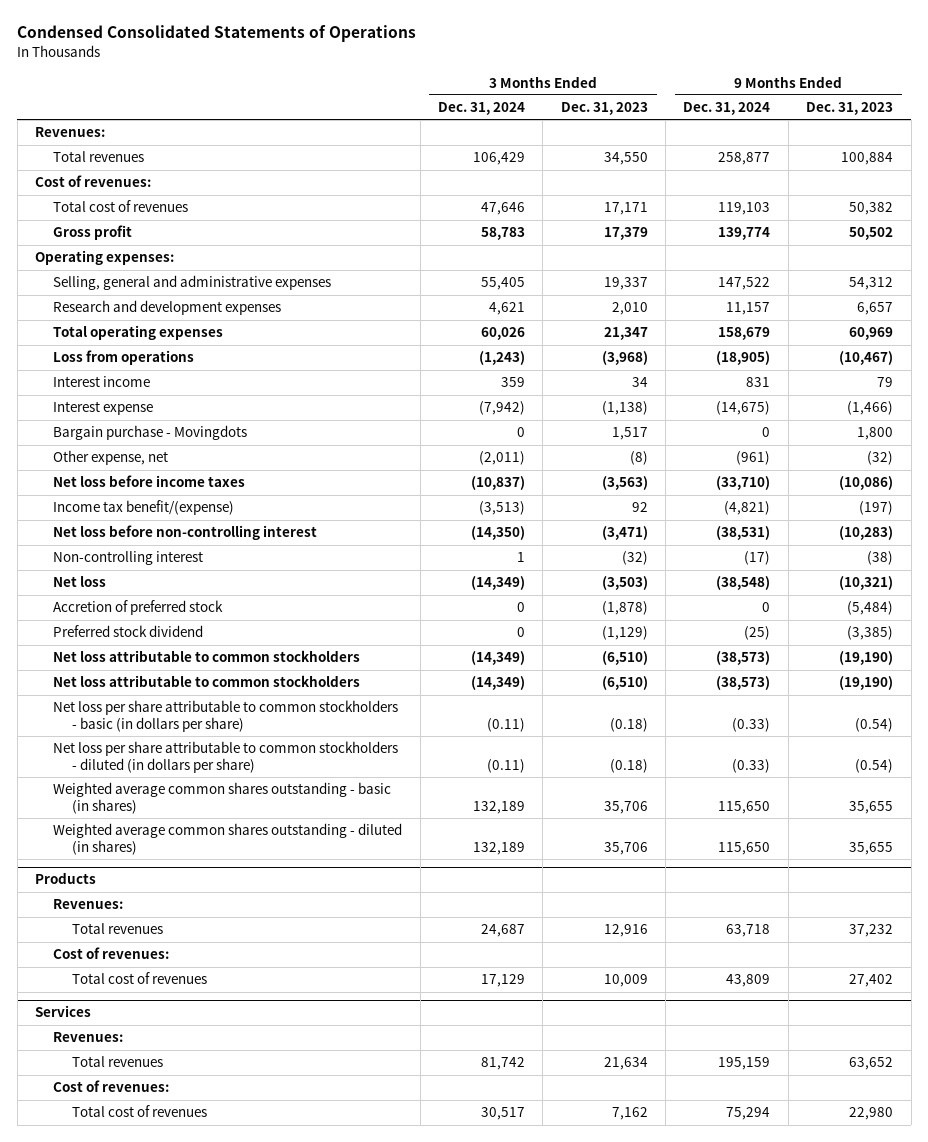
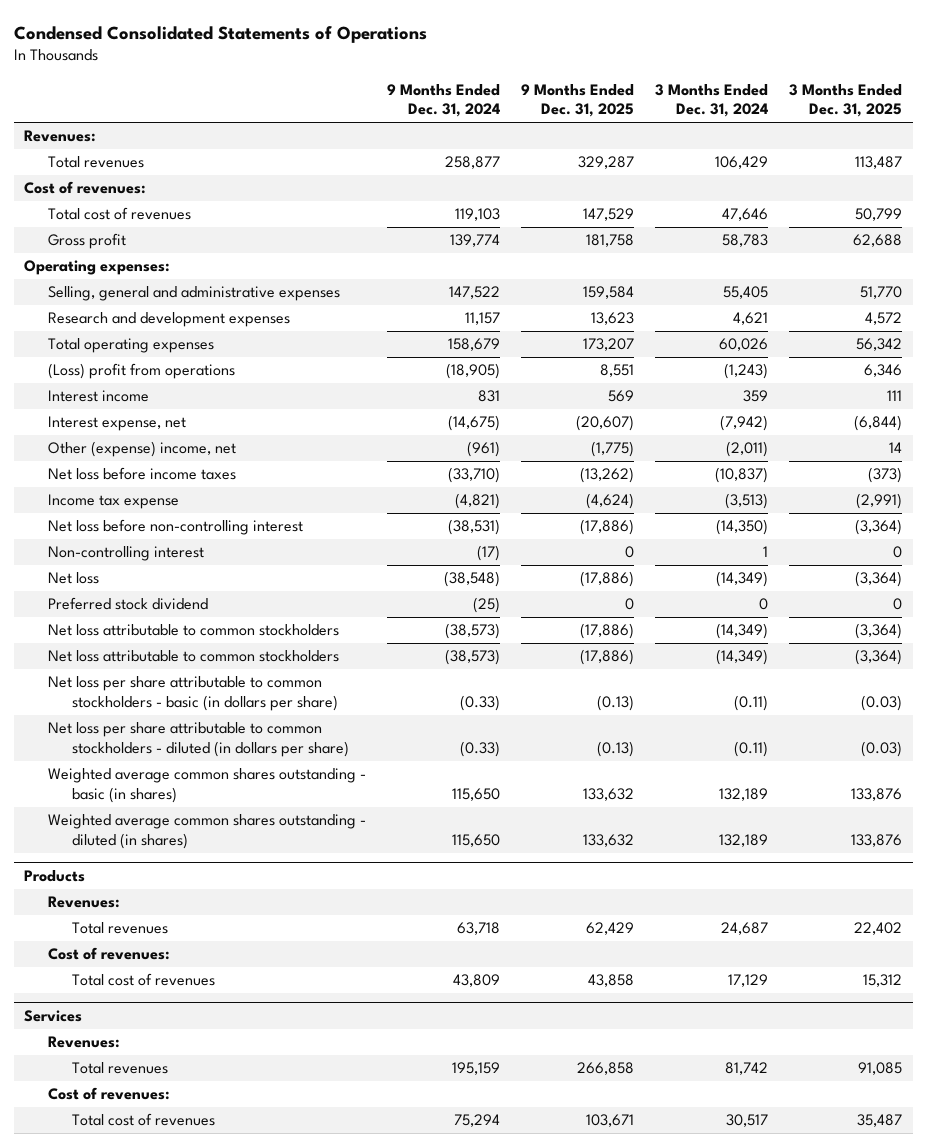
- | 3 Months Ended Dec. 31, 2024 | 3 Months Ended Dec. 31, 2023 | 9 Months Ended Dec. 31, 2024 | 9 Months Ended Dec. 31, 2023
+ | 9 Months Ended Dec. 31, 2024 | 9 Months Ended Dec. 31, 2025 | 3 Months Ended Dec. 31, 2024 | 3 Months Ended Dec. 31, 2025
- Loss from operations | (1,243) | (3,968) | (18,905) | (10,467)
+ (Loss) profit from operations | (18,905) | 8,551 | (1,243) | 6,346
- Interest expense | (7,942) | (1,138) | (14,675) | (1,466)
- Bargain purchase - Movingdots | 0 | 1,517 | 0 | 1,800
- Other expense, net | (2,011) | (8) | (961) | (32)
+ Interest expense, net | (14,675) | (20,607) | (7,942) | (6,844)
+ Other (expense) income, net | (961) | (1,775) | (2,011) | 14
- Income tax benefit/(expense) | (3,513) | 92 | (4,821) | (197)
+ Income tax expense | (4,821) | (4,624) | (3,513) | (2,991)
- Accretion of preferred stock | 0 | (1,878) | 0 | (5,484)

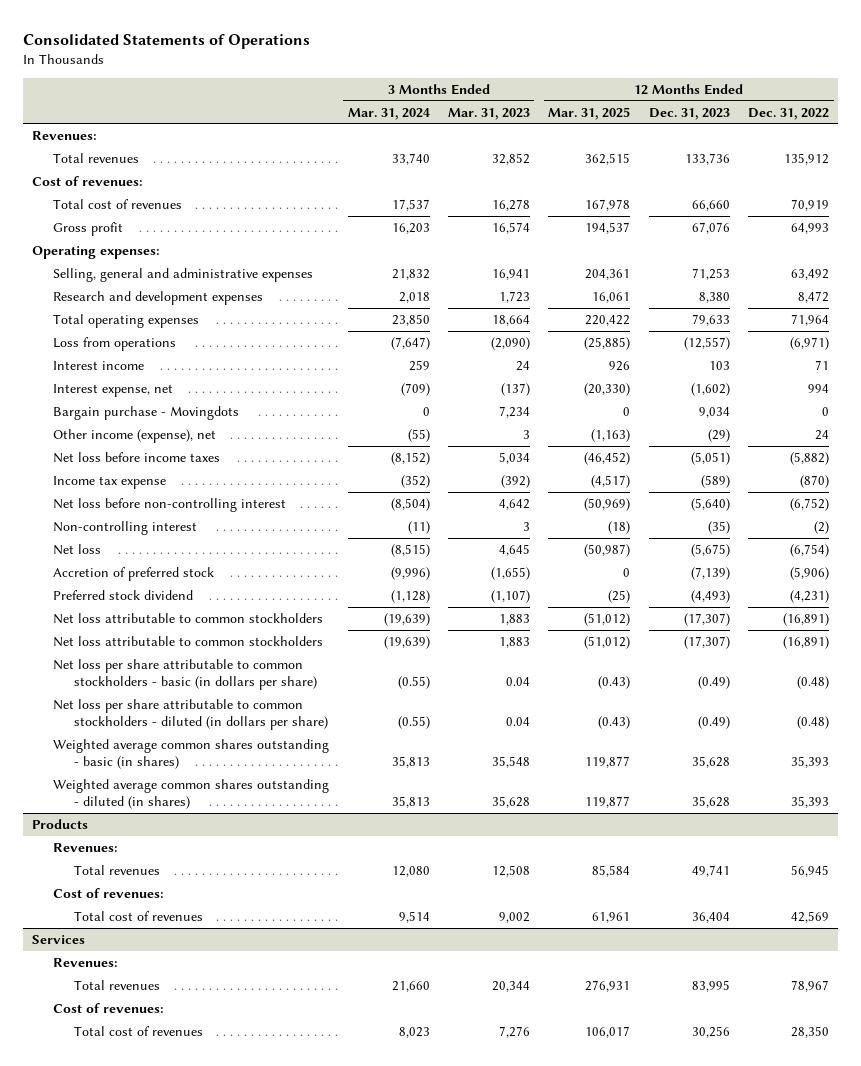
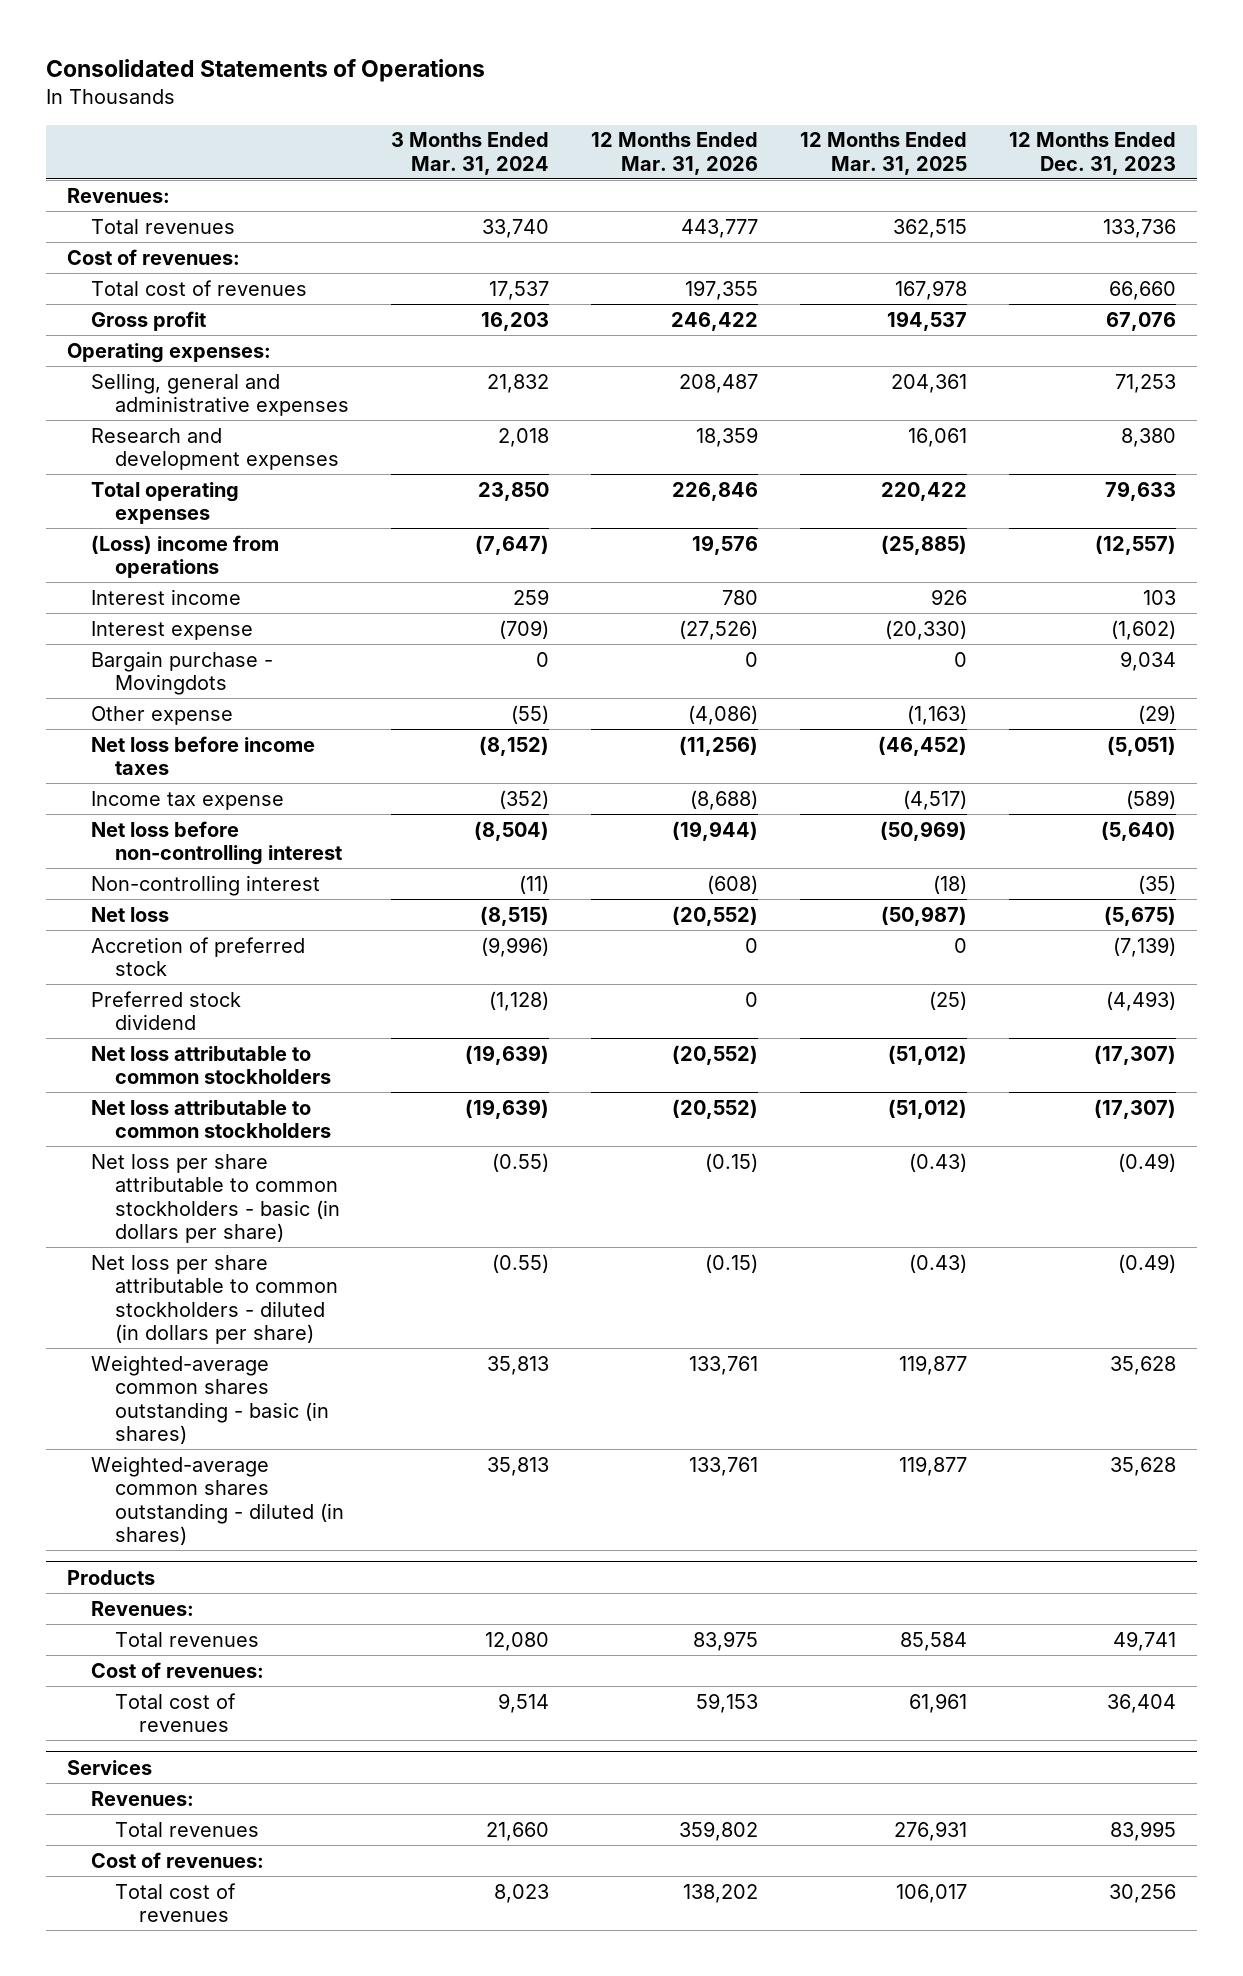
- | 3 Months Ended Mar. 31, 2024 | 3 Months Ended Mar. 31, 2023 | 12 Months Ended Mar. 31, 2025 | 12 Months Ended Dec. 31, 2023 | 12 Months Ended Dec. 31, 2022
+ | 3 Months Ended Mar. 31, 2024 | 12 Months Ended Mar. 31, 2026 | 12 Months Ended Mar. 31, 2025 | 12 Months Ended Dec. 31, 2023
- Loss from operations | (7,647) | (2,090) | (25,885) | (12,557) | (6,971)
+ (Loss) income from operations | (7,647) | 19,576 | (25,885) | (12,557)
- Interest expense, net | (709) | (137) | (20,330) | (1,602) | 994
+ Interest expense | (709) | (27,526) | (20,330) | (1,602)
- Other income (expense), net | (55) | 3 | (1,163) | (29) | 24
+ Other expense | (55) | (4,086) | (1,163) | (29)
- Weighted average common shares outstanding - basic (in shares) | 35,813 | 35,548 | 119,877 | 35,628 | 35,393
- Weighted average common shares outstanding - diluted (in shares) | 35,813 | 35,628 | 119,877 | 35,628 | 35,393
+ Weighted-average common shares outstanding - basic (in shares) | 35,813 | 133,761 | 119,877 | 35,628
+ Weighted-average common shares outstanding - diluted (in shares) | 35,813 | 133,761 | 119,877 | 35,628

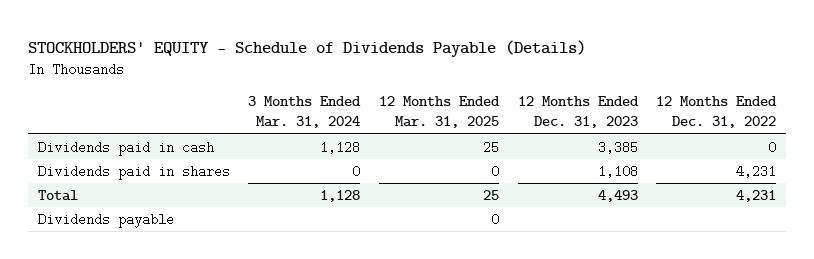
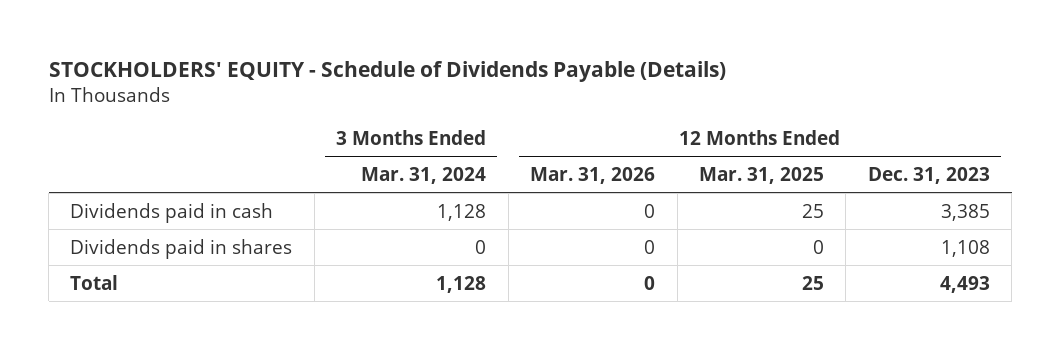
- | 3 Months Ended Mar. 31, 2024 | 12 Months Ended Mar. 31, 2025 | 12 Months Ended Dec. 31, 2023 | 12 Months Ended Dec. 31, 2022
+ | 3 Months Ended Mar. 31, 2024 | 12 Months Ended Mar. 31, 2026 | 12 Months Ended Mar. 31, 2025 | 12 Months Ended Dec. 31, 2023
- Dividends payable | | 0 | |

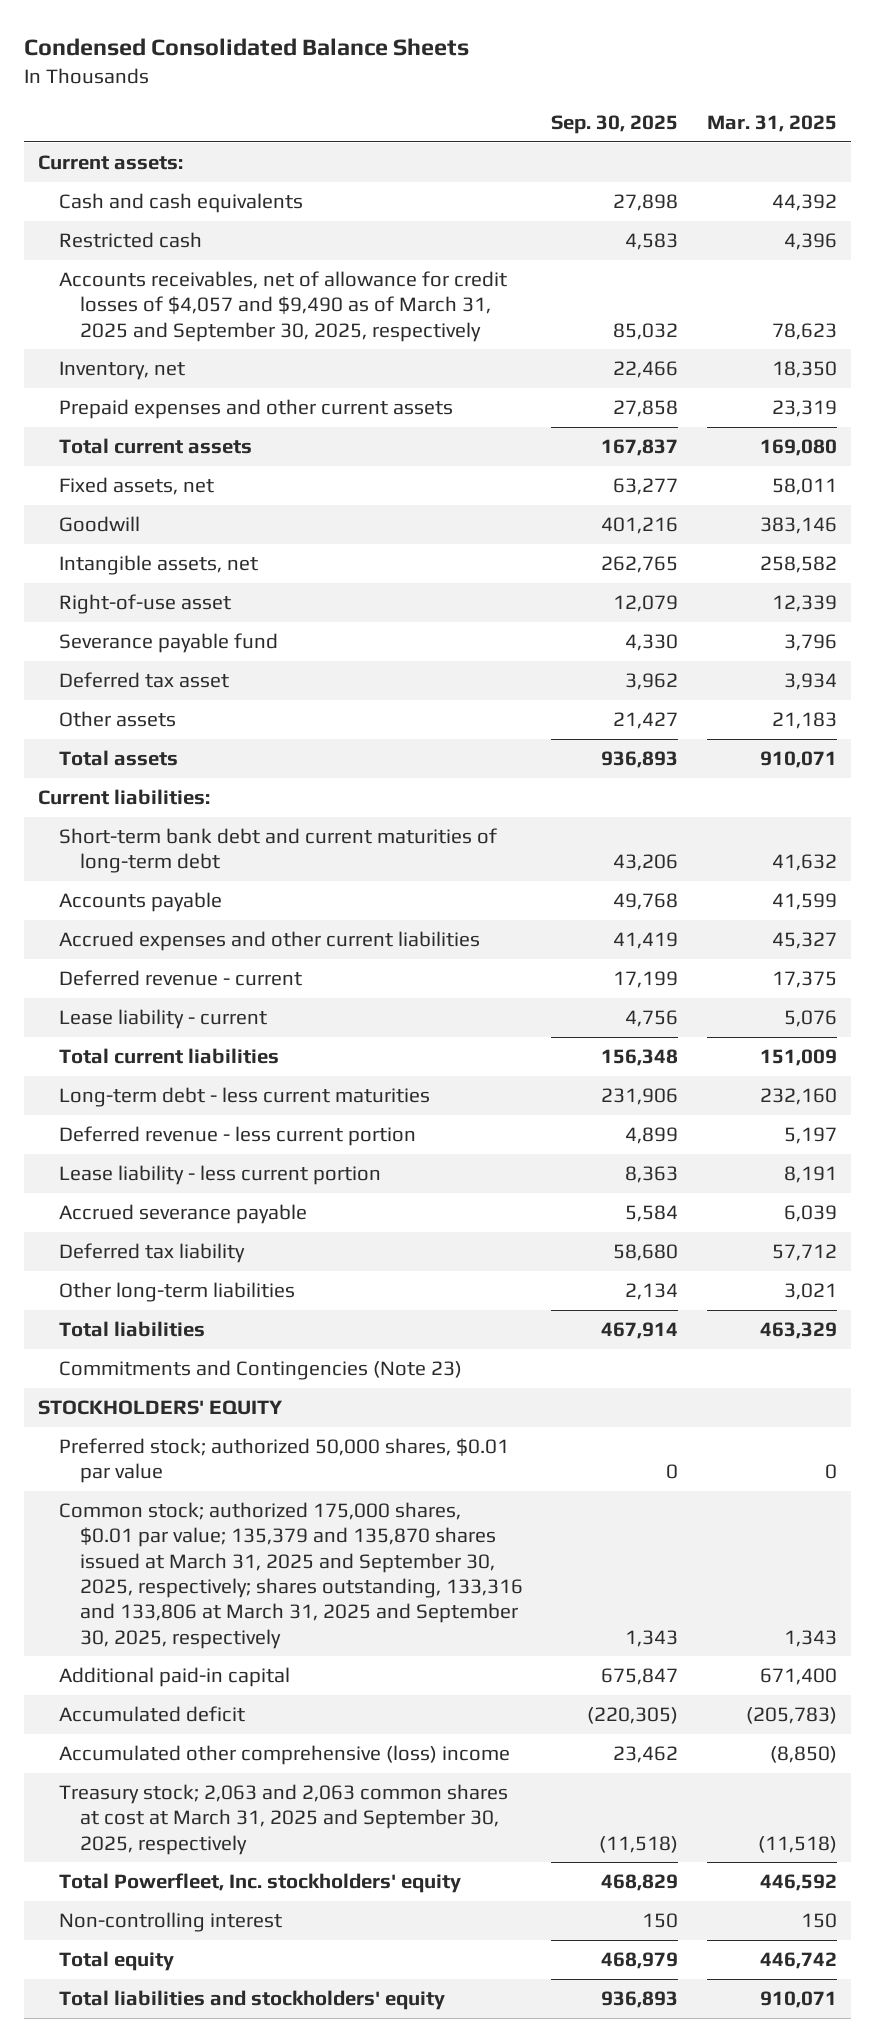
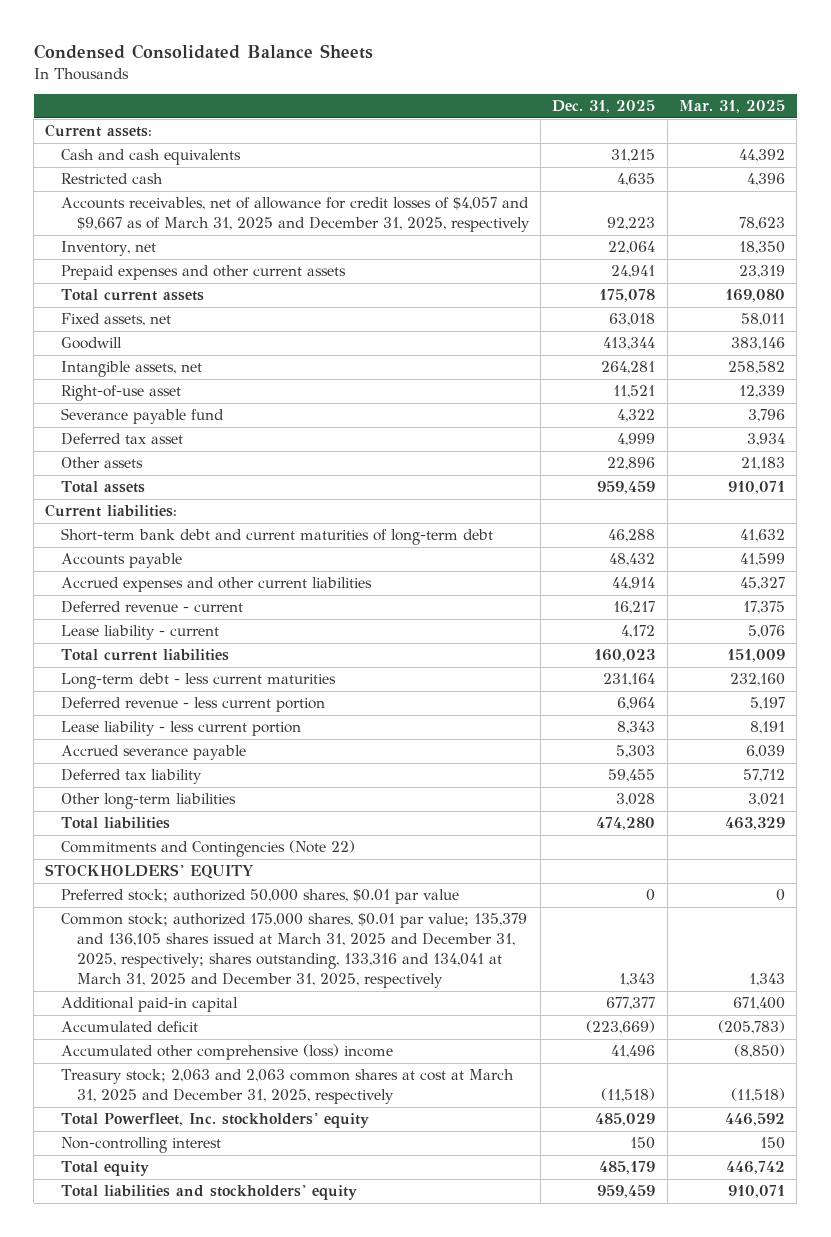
- | Sep. 30, 2025 | Mar. 31, 2025
+ | Dec. 31, 2025 | Mar. 31, 2025
- Accounts receivables, net of allowance for credit losses of $4,057 and $9,490 as of March 31, 2025 and September 30, 2025, respectively | 85,032 | 78,623
+ Accounts receivables, net of allowance for credit losses of $4,057 and $9,667 as of March 31, 2025 and December 31, 2025, respectively | 92,223 | 78,623
- Commitments and Contingencies (Note 23)
+ Commitments and Contingencies (Note 22)
- Common stock; authorized 175,000 shares, $0.01 par value; 135,379 and 135,870 shares issued at March 31, 2025 and September 30, 2025, respectively; shares outstanding, 133,316 and 133,806 at March 31, 2025 and September 30, 2025, respectively | 1,343 | 1,343
+ Common stock; authorized 175,000 shares, $0.01 par value; 135,379 and 136,105 shares issued at March 31, 2025 and December 31, 2025, respectively; shares outstanding, 133,316 and 134,041 at March 31, 2025 and December 31, 2025, respectively | 1,343 | 1,343
- Treasury stock; 2,063 and 2,063 common shares at cost at March 31, 2025 and September 30, 2025, respectively | (11,518) | (11,518)
+ Treasury stock; 2,063 and 2,063 common shares at cost at March 31, 2025 and December 31, 2025, respectively | (11,518) | (11,518)

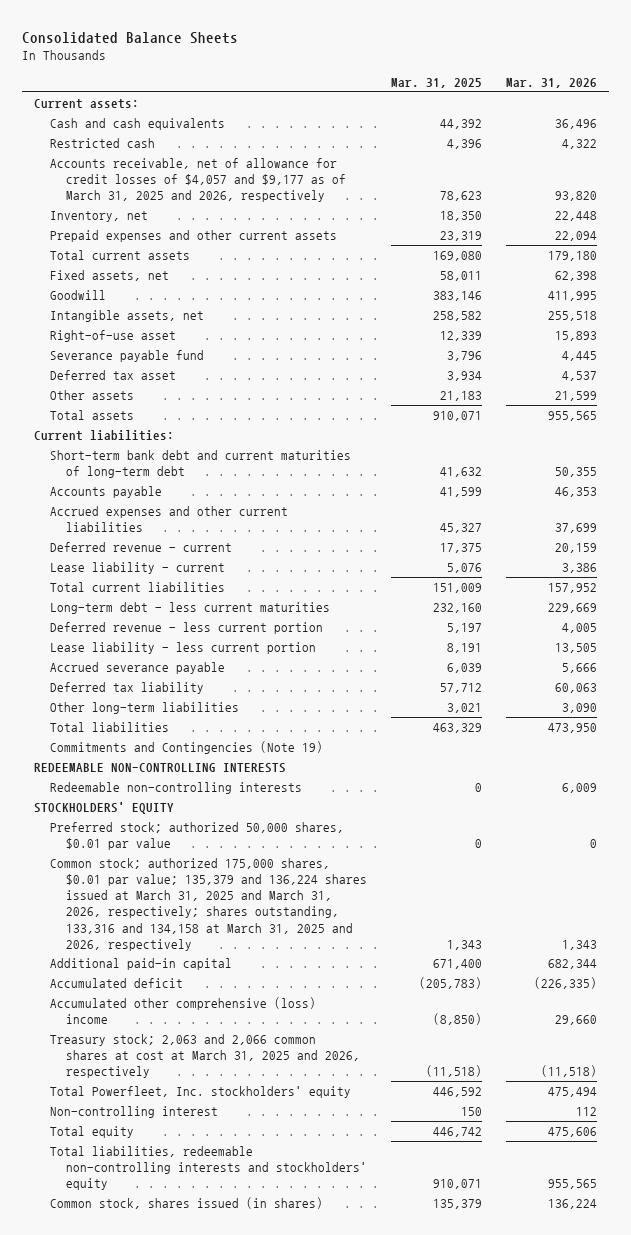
- Condensed Consolidated Balance Sheets
+ Consolidated Balance Sheets
- | Dec. 31, 2025 | Mar. 31, 2025
+ | Mar. 31, 2025 | Mar. 31, 2026
- Accounts receivables, net of allowance for credit losses of $4,057 and $9,667 as of March 31, 2025 and December 31, 2025, respectively | 92,223 | 78,623
+ Accounts receivable, net of allowance for credit losses of $4,057 and $9,177 as of March 31, 2025 and 2026, respectively | 78,623 | 93,820
- Commitments and Contingencies (Note 22)
+ Commitments and Contingencies (Note 19)
+ REDEEMABLE NON-CONTROLLING INTERESTS
+ Redeemable non-controlling interests | 0 | 6,009
- Common stock; authorized 175,000 shares, $0.01 par value; 135,379 and 136,105 shares issued at March 31, 2025 and December 31, 2025, respectively; shares outstanding, 133,316 and 134,041 at March 31, 2025 and December 31, 2025, respectively | 1,343 | 1,343
+ Common stock; authorized 175,000 shares, $0.01 par value; 135,379 and 136,224 shares issued at March 31, 2025 and March 31, 2026, respectively; shares outstanding, 133,316 and 134,158 at March 31, 2025 and 2026, respectively | 1,343 | 1,343
- Treasury stock; 2,063 and 2,063 common shares at cost at March 31, 2025 and December 31, 2025, respectively | (11,518) | (11,518)
+ Treasury stock; 2,063 and 2,066 common shares at cost at March 31, 2025 and 2026, respectively | (11,518) | (11,518)
- Total liabilities and stockholders' equity | 959,459 | 910,071
+ Total liabilities, redeemable non-controlling interests and stockholders' equity | 910,071 | 955,565
+ Common stock, shares issued (in shares) | 135,379 | 136,224

